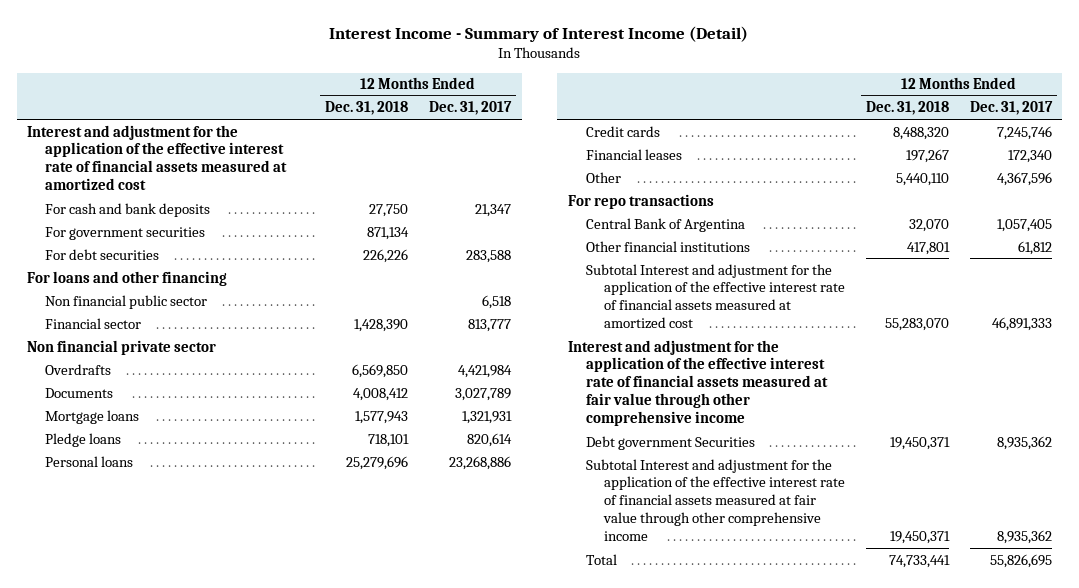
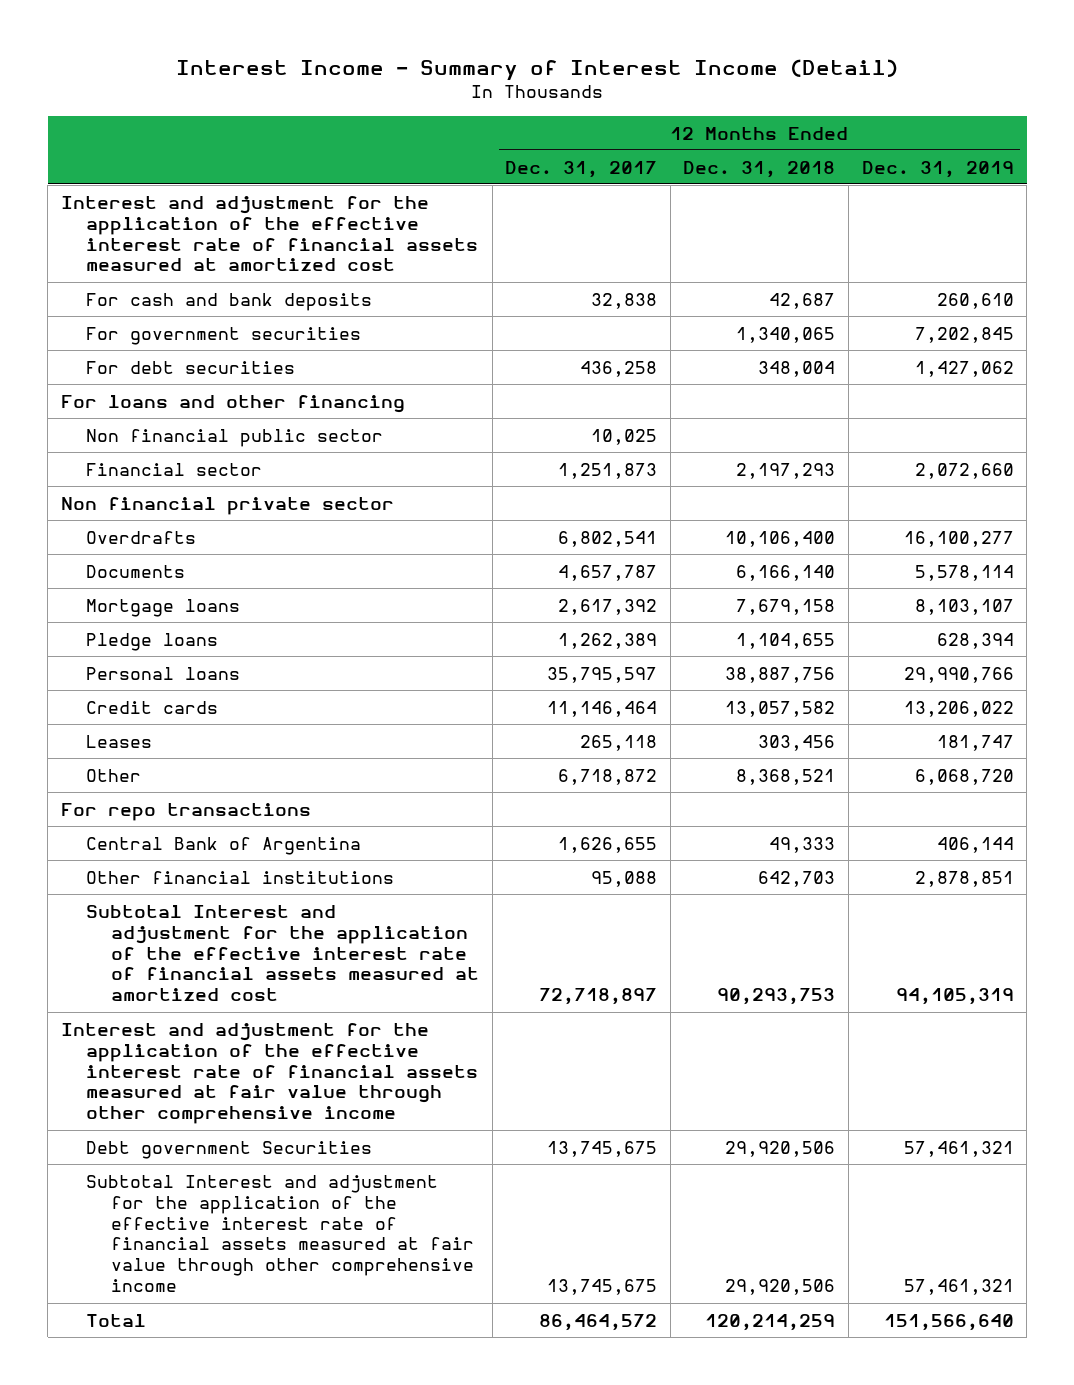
- | 12 Months Ended Dec. 31, 2018 | 12 Months Ended Dec. 31, 2017
+ | 12 Months Ended Dec. 31, 2017 | 12 Months Ended Dec. 31, 2018 | 12 Months Ended Dec. 31, 2019
- For cash and bank deposits | 27,750 | 21,347
- For government securities | 871,134 |
- For debt securities | 226,226 | 283,588
+ For cash and bank deposits | 32,838 | 42,687 | 260,610
+ For government securities | | 1,340,065 | 7,202,845
+ For debt securities | 436,258 | 348,004 | 1,427,062
- Non financial public sector | | 6,518
- Financial sector | 1,428,390 | 813,777
+ Non financial public sector | 10,025 | |
+ Financial sector | 1,251,873 | 2,197,293 | 2,072,660
- Overdrafts | 6,569,850 | 4,421,984
- Documents | 4,008,412 | 3,027,789
- Mortgage loans | 1,577,943 | 1,321,931
- Pledge loans | 718,101 | 820,614
- Personal loans | 25,279,696 | 23,268,886
- Credit cards | 8,488,320 | 7,245,746
- Financial leases | 197,267 | 172,340
- Other | 5,440,110 | 4,367,596
+ Overdrafts | 6,802,541 | 10,106,400 | 16,100,277
+ Documents | 4,657,787 | 6,166,140 | 5,578,114
+ Mortgage loans | 2,617,392 | 7,679,158 | 8,103,107
+ Pledge loans | 1,262,389 | 1,104,655 | 628,394
+ Personal loans | 35,795,597 | 38,887,756 | 29,990,766
+ Credit cards | 11,146,464 | 13,057,582 | 13,206,022
+ Leases | 265,118 | 303,456 | 181,747
+ Other | 6,718,872 | 8,368,521 | 6,068,720
- Central Bank of Argentina | 32,070 | 1,057,405
- Other financial institutions | 417,801 | 61,812
- Subtotal Interest and adjustment for the application of the effective interest rate of financial assets measured at amortized cost | 55,283,070 | 46,891,333
+ Central Bank of Argentina | 1,626,655 | 49,333 | 406,144
+ Other financial institutions | 95,088 | 642,703 | 2,878,851
+ Subtotal Interest and adjustment for the application of the effective interest rate of financial assets measured at amortized cost | 72,718,897 | 90,293,753 | 94,105,319
- Debt government Securities | 19,450,371 | 8,935,362
- Subtotal Interest and adjustment for the application of the effective interest rate of financial assets measured at fair value through other comprehensive income | 19,450,371 | 8,935,362
- Total | 74,733,441 | 55,826,695
+ Debt government Securities | 13,745,675 | 29,920,506 | 57,461,321
+ Subtotal Interest and adjustment for the application of the effective interest rate of financial assets measured at fair value through other comprehensive income | 13,745,675 | 29,920,506 | 57,461,321
+ Total | 86,464,572 | 120,214,259 | 151,566,640

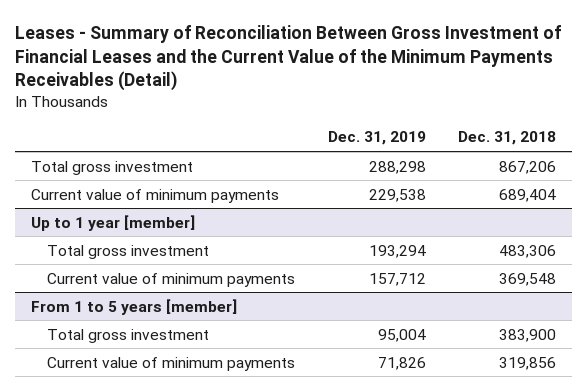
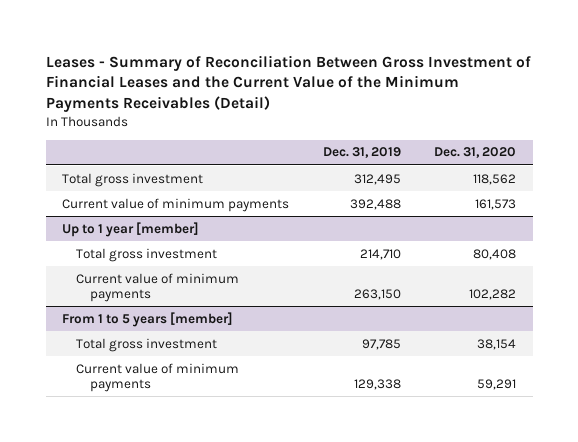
- | Dec. 31, 2019 | Dec. 31, 2018
+ | Dec. 31, 2019 | Dec. 31, 2020
- Total gross investment | 288,298 | 867,206
- Current value of minimum payments | 229,538 | 689,404
+ Total gross investment | 312,495 | 118,562
+ Current value of minimum payments | 392,488 | 161,573
@ Up to 1 year [member]
- Total gross investment | 193,294 | 483,306
- Current value of minimum payments | 157,712 | 369,548
+ Total gross investment | 214,710 | 80,408
+ Current value of minimum payments | 263,150 | 102,282
@ From 1 to 5 years [member]
- Total gross investment | 95,004 | 383,900
- Current value of minimum payments | 71,826 | 319,856
+ Total gross investment | 97,785 | 38,154
+ Current value of minimum payments | 129,338 | 59,291

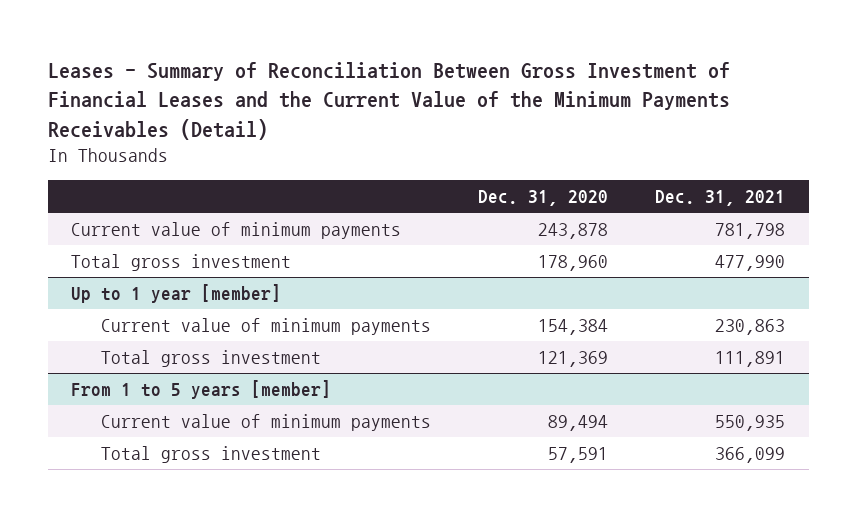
- | Dec. 31, 2019 | Dec. 31, 2020
+ | Dec. 31, 2020 | Dec. 31, 2021
- Total gross investment | 312,495 | 118,562
- Current value of minimum payments | 392,488 | 161,573
+ Current value of minimum payments | 243,878 | 781,798
+ Total gross investment | 178,960 | 477,990
@ Up to 1 year [member]
- Total gross investment | 214,710 | 80,408
- Current value of minimum payments | 263,150 | 102,282
+ Current value of minimum payments | 154,384 | 230,863
+ Total gross investment | 121,369 | 111,891
@ From 1 to 5 years [member]
- Total gross investment | 97,785 | 38,154
- Current value of minimum payments | 129,338 | 59,291
+ Current value of minimum payments | 89,494 | 550,935
+ Total gross investment | 57,591 | 366,099

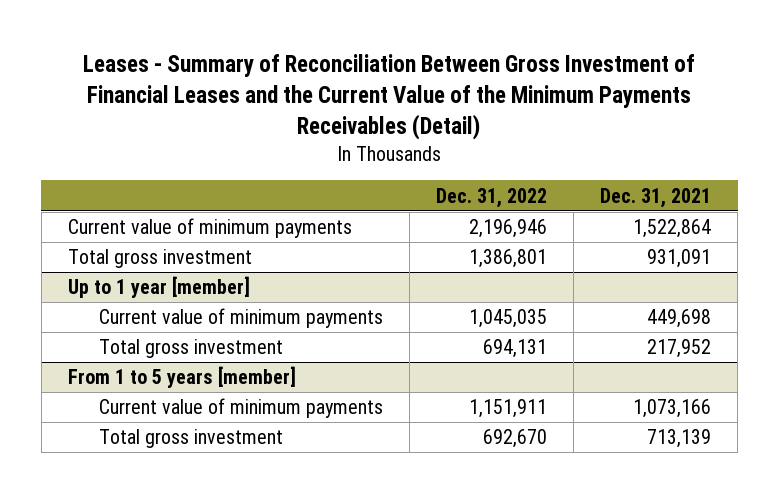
- | Dec. 31, 2020 | Dec. 31, 2021
+ | Dec. 31, 2022 | Dec. 31, 2021
- Current value of minimum payments | 243,878 | 781,798
- Total gross investment | 178,960 | 477,990
+ Current value of minimum payments | 2,196,946 | 1,522,864
+ Total gross investment | 1,386,801 | 931,091
@ Up to 1 year [member]
- Current value of minimum payments | 154,384 | 230,863
- Total gross investment | 121,369 | 111,891
+ Current value of minimum payments | 1,045,035 | 449,698
+ Total gross investment | 694,131 | 217,952
@ From 1 to 5 years [member]
- Current value of minimum payments | 89,494 | 550,935
- Total gross investment | 57,591 | 366,099
+ Current value of minimum payments | 1,151,911 | 1,073,166
+ Total gross investment | 692,670 | 713,139

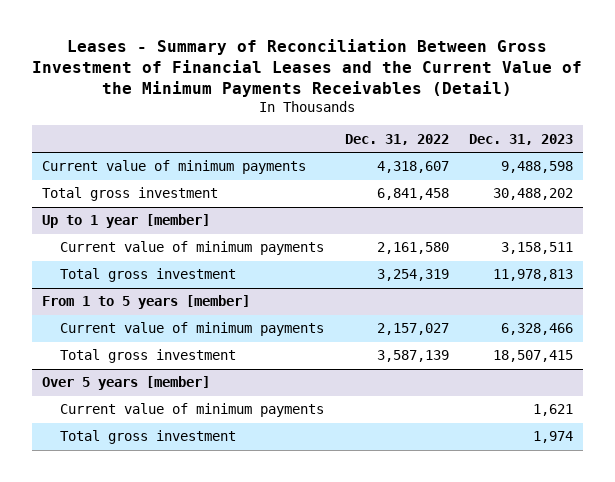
- | Dec. 31, 2022 | Dec. 31, 2021
+ | Dec. 31, 2022 | Dec. 31, 2023
- Current value of minimum payments | 2,196,946 | 1,522,864
- Total gross investment | 1,386,801 | 931,091
+ Current value of minimum payments | 4,318,607 | 9,488,598
+ Total gross investment | 6,841,458 | 30,488,202
@ Up to 1 year [member]
- Current value of minimum payments | 1,045,035 | 449,698
- Total gross investment | 694,131 | 217,952
+ Current value of minimum payments | 2,161,580 | 3,158,511
+ Total gross investment | 3,254,319 | 11,978,813
@ From 1 to 5 years [member]
- Current value of minimum payments | 1,151,911 | 1,073,166
- Total gross investment | 692,670 | 713,139
+ Current value of minimum payments | 2,157,027 | 6,328,466
+ Total gross investment | 3,587,139 | 18,507,415
+ Over 5 years [member]
+ Current value of minimum payments | | 1,621
+ Total gross investment | | 1,974

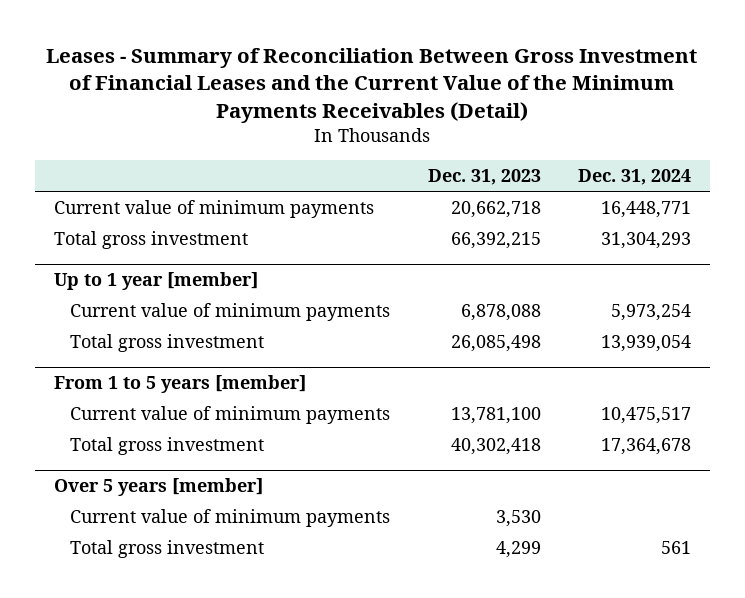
- | Dec. 31, 2022 | Dec. 31, 2023
+ | Dec. 31, 2023 | Dec. 31, 2024
- Current value of minimum payments | 4,318,607 | 9,488,598
- Total gross investment | 6,841,458 | 30,488,202
+ Current value of minimum payments | 20,662,718 | 16,448,771
+ Total gross investment | 66,392,215 | 31,304,293
@ Up to 1 year [member]
- Current value of minimum payments | 2,161,580 | 3,158,511
- Total gross investment | 3,254,319 | 11,978,813
+ Current value of minimum payments | 6,878,088 | 5,973,254
+ Total gross investment | 26,085,498 | 13,939,054
@ From 1 to 5 years [member]
- Current value of minimum payments | 2,157,027 | 6,328,466
- Total gross investment | 3,587,139 | 18,507,415
+ Current value of minimum payments | 13,781,100 | 10,475,517
+ Total gross investment | 40,302,418 | 17,364,678
@ Over 5 years [member]
- Current value of minimum payments | | 1,621
- Total gross investment | | 1,974
+ Current value of minimum payments | 3,530 |
+ Total gross investment | 4,299 | 561

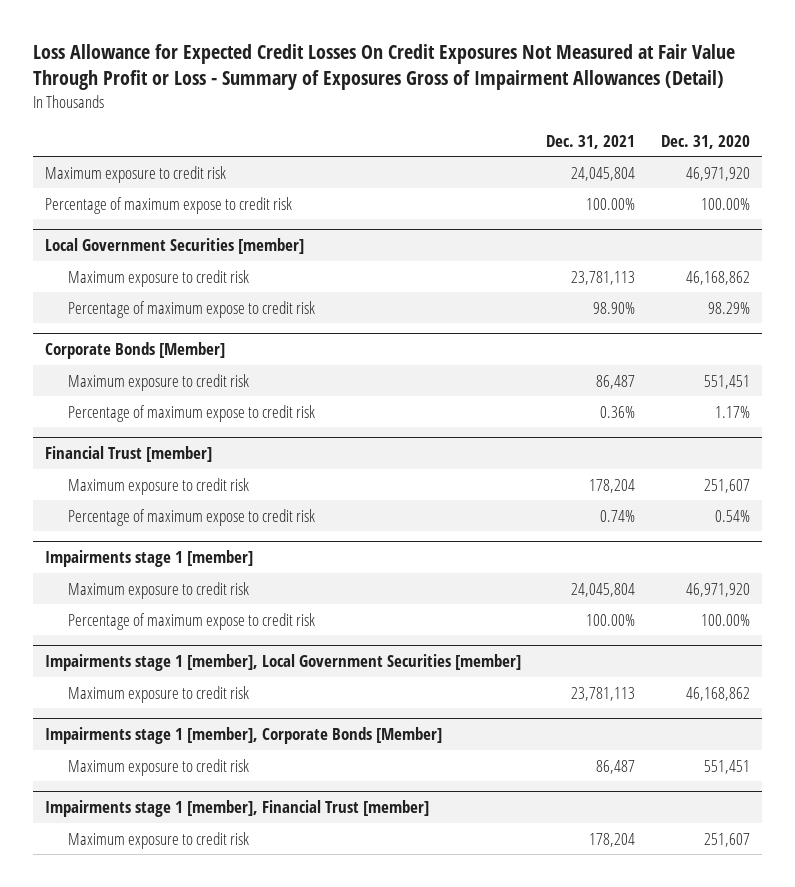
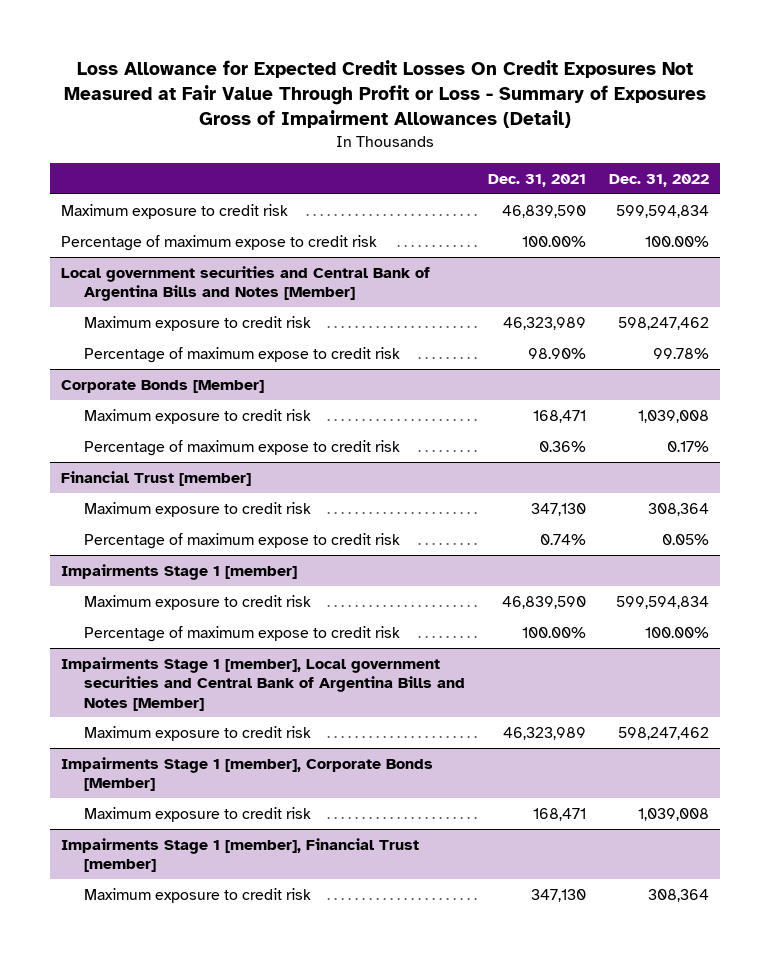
- | Dec. 31, 2021 | Dec. 31, 2020
+ | Dec. 31, 2021 | Dec. 31, 2022
- Maximum exposure to credit risk | 24,045,804 | 46,971,920
+ Maximum exposure to credit risk | 46,839,590 | 599,594,834
- Local Government Securities [member]
- Maximum exposure to credit risk | 23,781,113 | 46,168,862
+ Local government securities and Central Bank of Argentina Bills and Notes [Member]
+ Maximum exposure to credit risk | 46,323,989 | 598,247,462
@ Corporate Bonds [Member]
- Maximum exposure to credit risk | 86,487 | 551,451
+ Maximum exposure to credit risk | 168,471 | 1,039,008
@ Financial Trust [member]
- Maximum exposure to credit risk | 178,204 | 251,607
+ Maximum exposure to credit risk | 347,130 | 308,364
- Impairments stage 1 [member]
- Maximum exposure to credit risk | 24,045,804 | 46,971,920
+ Impairments Stage 1 [member]
+ Maximum exposure to credit risk | 46,839,590 | 599,594,834
- Impairments stage 1 [member], Local Government Securities [member]
- Maximum exposure to credit risk | 23,781,113 | 46,168,862
- Impairments stage 1 [member], Corporate Bonds [Member]
- Maximum exposure to credit risk | 86,487 | 551,451
- Impairments stage 1 [member], Financial Trust [member]
- Maximum exposure to credit risk | 178,204 | 251,607
+ Impairments Stage 1 [member], Local government securities and Central Bank of Argentina Bills and Notes [Member]
+ Maximum exposure to credit risk | 46,323,989 | 598,247,462
+ Impairments Stage 1 [member], Corporate Bonds [Member]
+ Maximum exposure to credit risk | 168,471 | 1,039,008
+ Impairments Stage 1 [member], Financial Trust [member]
+ Maximum exposure to credit risk | 347,130 | 308,364

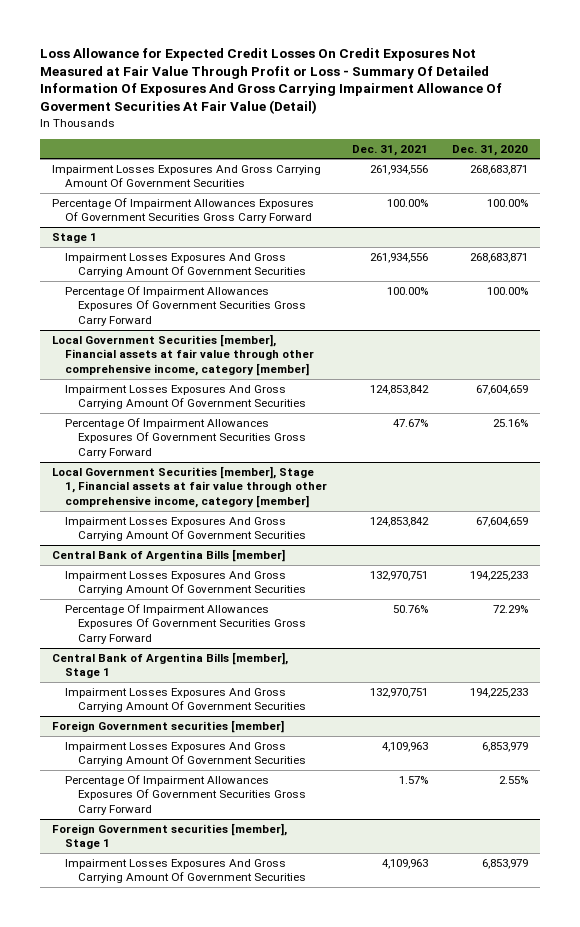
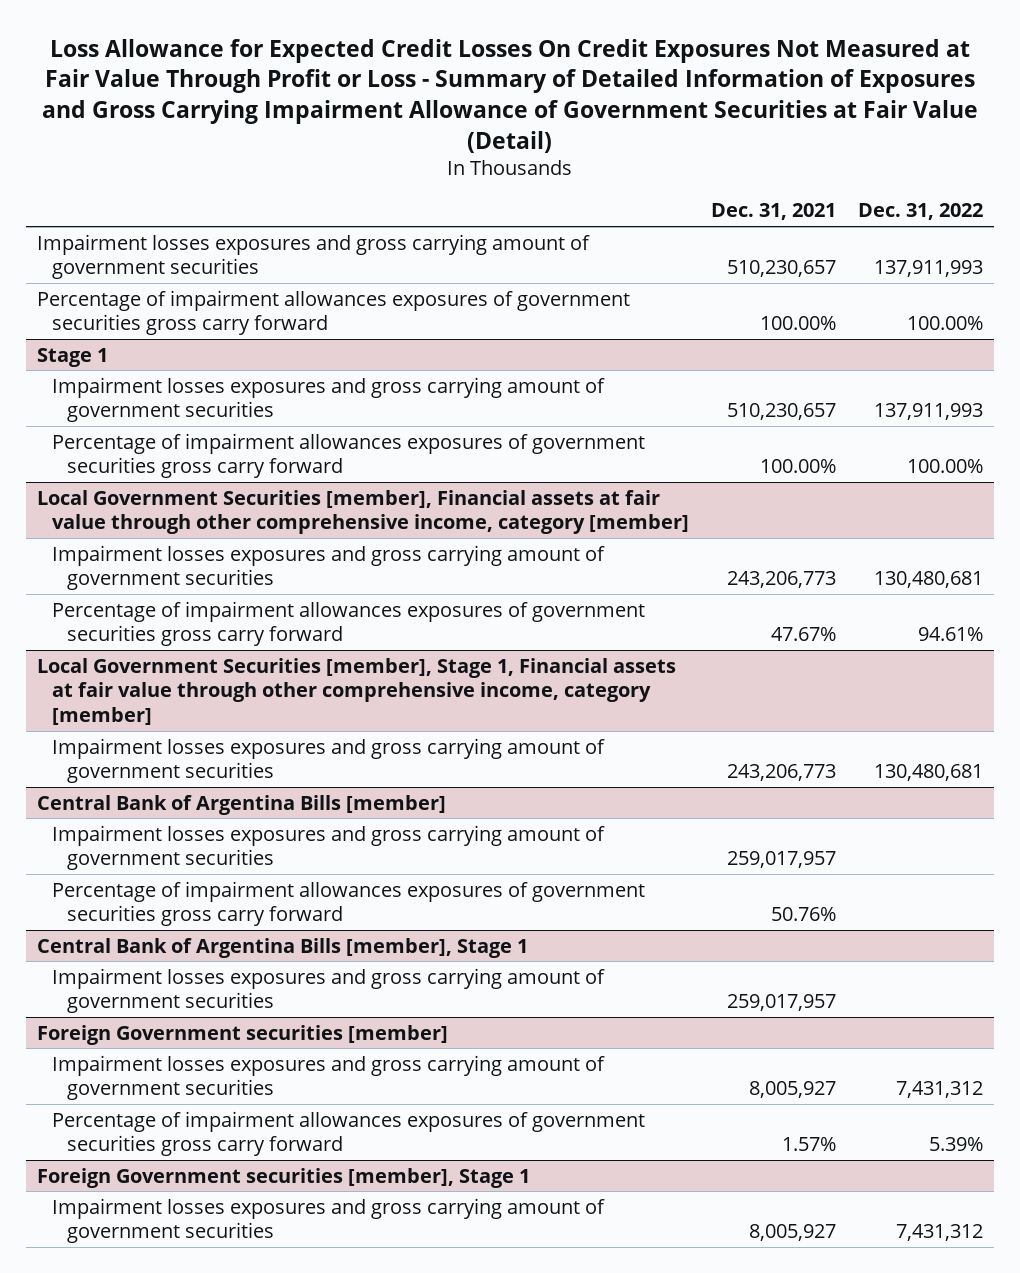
- Loss Allowance for Expected Credit Losses On Credit Exposures Not Measured at Fair Value Through Profit or Loss - Summary Of Detailed Information Of Exposures And Gross Carrying Impairment Allowance Of Goverment Securities At Fair Value (Detail)
+ Loss Allowance for Expected Credit Losses On Credit Exposures Not Measured at Fair Value Through Profit or Loss - Summary of Detailed Information of Exposures and Gross Carrying Impairment Allowance of Government Securities at Fair Value (Detail)
- | Dec. 31, 2021 | Dec. 31, 2020
+ | Dec. 31, 2021 | Dec. 31, 2022
- Impairment Losses Exposures And Gross Carrying Amount Of Government Securities | 261,934,556 | 268,683,871
- Percentage Of Impairment Allowances Exposures Of Government Securities Gross Carry Forward | 100.00% | 100.00%
+ Impairment losses exposures and gross carrying amount of government securities | 510,230,657 | 137,911,993
+ Percentage of impairment allowances exposures of government securities gross carry forward | 100.00% | 100.00%
@ Stage 1
- Impairment Losses Exposures And Gross Carrying Amount Of Government Securities | 261,934,556 | 268,683,871
- Percentage Of Impairment Allowances Exposures Of Government Securities Gross Carry Forward | 100.00% | 100.00%
+ Impairment losses exposures and gross carrying amount of government securities | 510,230,657 | 137,911,993
+ Percentage of impairment allowances exposures of government securities gross carry forward | 100.00% | 100.00%
@ Local Government Securities [member], Financial assets at fair value through other comprehensive income, category [member]
- Impairment Losses Exposures And Gross Carrying Amount Of Government Securities | 124,853,842 | 67,604,659
- Percentage Of Impairment Allowances Exposures Of Government Securities Gross Carry Forward | 47.67% | 25.16%
+ Impairment losses exposures and gross carrying amount of government securities | 243,206,773 | 130,480,681
+ Percentage of impairment allowances exposures of government securities gross carry forward | 47.67% | 94.61%
@ Local Government Securities [member], Stage 1, Financial assets at fair value through other comprehensive income, category [member]
- Impairment Losses Exposures And Gross Carrying Amount Of Government Securities | 124,853,842 | 67,604,659
+ Impairment losses exposures and gross carrying amount of government securities | 243,206,773 | 130,480,681
@ Central Bank of Argentina Bills [member]
- Impairment Losses Exposures And Gross Carrying Amount Of Government Securities | 132,970,751 | 194,225,233
- Percentage Of Impairment Allowances Exposures Of Government Securities Gross Carry Forward | 50.76% | 72.29%
+ Impairment losses exposures and gross carrying amount of government securities | 259,017,957 |
+ Percentage of impairment allowances exposures of government securities gross carry forward | 50.76% |
@ Central Bank of Argentina Bills [member], Stage 1
- Impairment Losses Exposures And Gross Carrying Amount Of Government Securities | 132,970,751 | 194,225,233
+ Impairment losses exposures and gross carrying amount of government securities | 259,017,957 |
@ Foreign Government securities [member]
- Impairment Losses Exposures And Gross Carrying Amount Of Government Securities | 4,109,963 | 6,853,979
- Percentage Of Impairment Allowances Exposures Of Government Securities Gross Carry Forward | 1.57% | 2.55%
+ Impairment losses exposures and gross carrying amount of government securities | 8,005,927 | 7,431,312
+ Percentage of impairment allowances exposures of government securities gross carry forward | 1.57% | 5.39%
@ Foreign Government securities [member], Stage 1
- Impairment Losses Exposures And Gross Carrying Amount Of Government Securities | 4,109,963 | 6,853,979
+ Impairment losses exposures and gross carrying amount of government securities | 8,005,927 | 7,431,312

